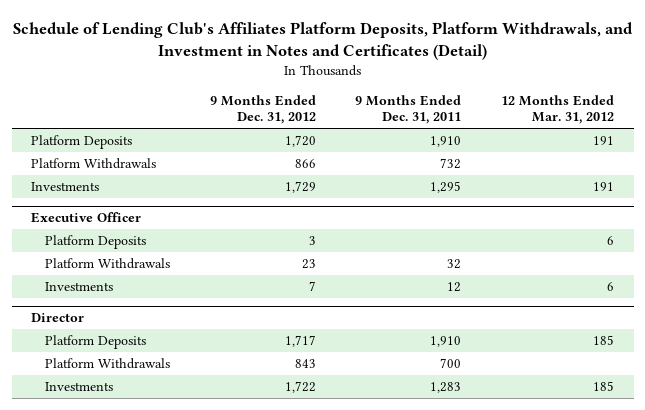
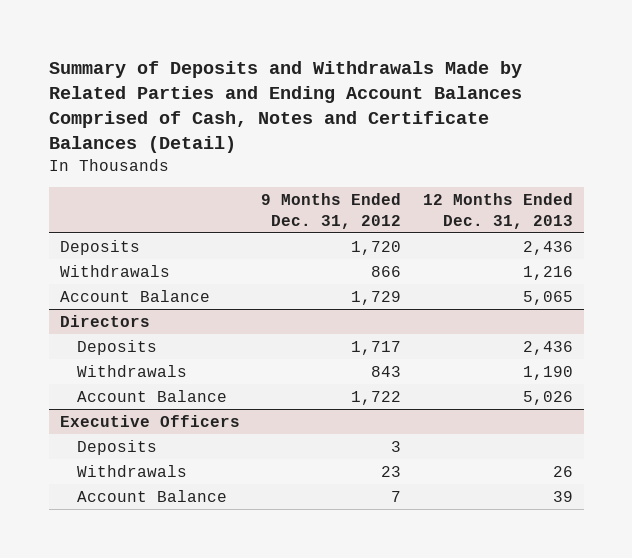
- Schedule of Lending Club's Affiliates Platform Deposits, Platform Withdrawals, and Investment in Notes and Certificates (Detail)
+ Summary of Deposits and Withdrawals Made by Related Parties and Ending Account Balances Comprised of Cash, Notes and Certificate Balances (Detail)
- | 9 Months Ended Dec. 31, 2012 | 9 Months Ended Dec. 31, 2011 | 12 Months Ended Mar. 31, 2012
+ | 9 Months Ended Dec. 31, 2012 | 12 Months Ended Dec. 31, 2013
- Platform Deposits | 1,720 | 1,910 | 191
- Platform Withdrawals | 866 | 732 |
- Investments | 1,729 | 1,295 | 191
- Executive Officer
- Platform Deposits | 3 | | 6
- Platform Withdrawals | 23 | 32 |
- Investments | 7 | 12 | 6
- Director
- Platform Deposits | 1,717 | 1,910 | 185
- Platform Withdrawals | 843 | 700 |
- Investments | 1,722 | 1,283 | 185
+ Deposits | 1,720 | 2,436
+ Withdrawals | 866 | 1,216
+ Account Balance | 1,729 | 5,065
+ Directors
+ Deposits | 1,717 | 2,436
+ Withdrawals | 843 | 1,190
+ Account Balance | 1,722 | 5,026
+ Executive Officers
+ Deposits | 3 |
+ Withdrawals | 23 | 26
+ Account Balance | 7 | 39

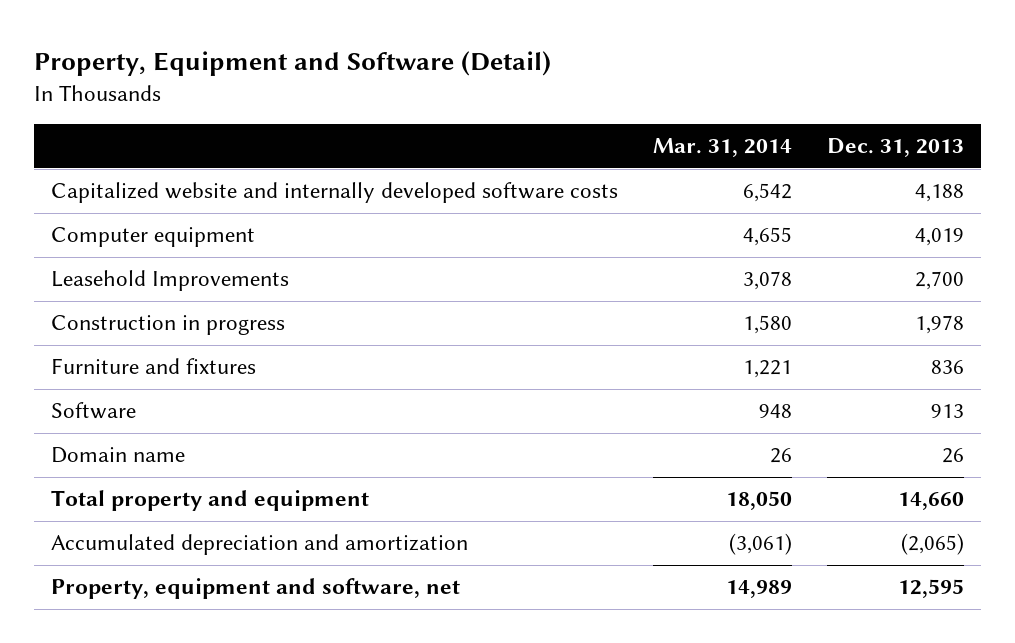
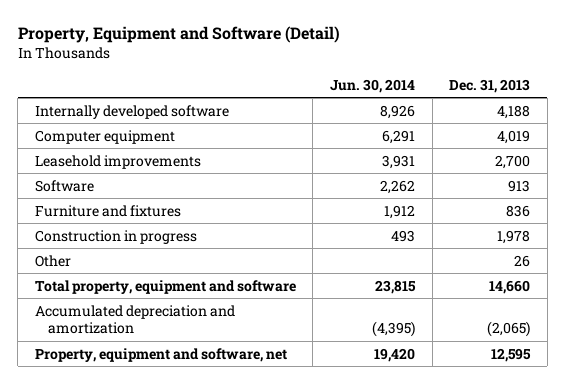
- | Mar. 31, 2014 | Dec. 31, 2013
+ | Jun. 30, 2014 | Dec. 31, 2013
- Capitalized website and internally developed software costs | 6,542 | 4,188
+ Internally developed software | 8,926 | 4,188
- Leasehold Improvements | 3,078 | 2,700
+ Leasehold improvements | 3,931 | 2,700
- Domain name | 26 | 26
- Total property and equipment | 18,050 | 14,660
moved down: Furniture and fixtures | 1,912 | 836
moved down: Construction in progress | 493 | 1,978
+ Other | | 26
+ Total property, equipment and software | 23,815 | 14,660

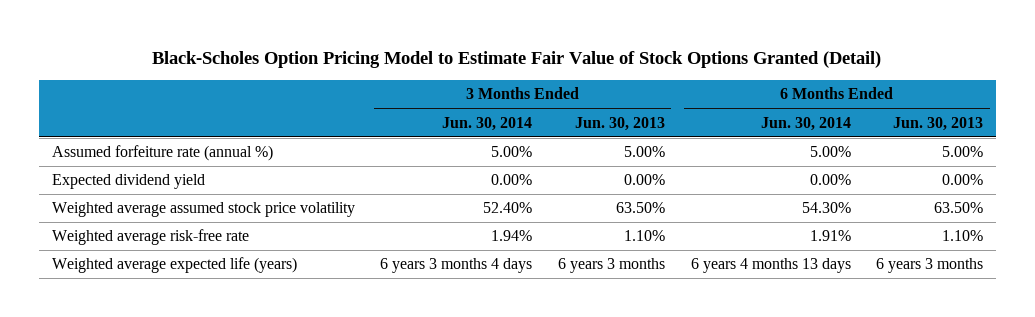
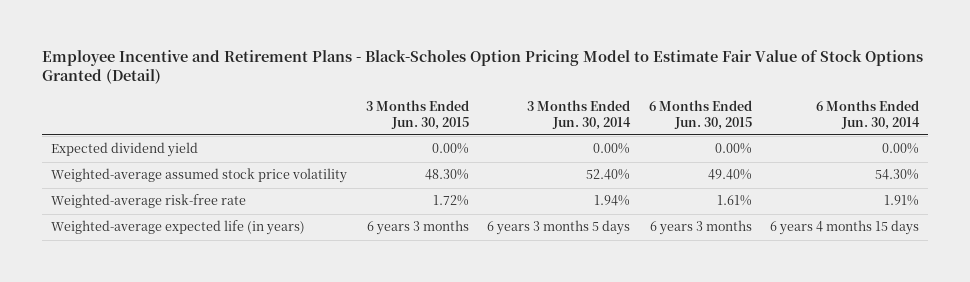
- Black-Scholes Option Pricing Model to Estimate Fair Value of Stock Options Granted (Detail)
+ Employee Incentive and Retirement Plans - Black-Scholes Option Pricing Model to Estimate Fair Value of Stock Options Granted (Detail)
- | 3 Months Ended Jun. 30, 2014 | 3 Months Ended Jun. 30, 2013 | 6 Months Ended Jun. 30, 2014 | 6 Months Ended Jun. 30, 2013
+ | 3 Months Ended Jun. 30, 2015 | 3 Months Ended Jun. 30, 2014 | 6 Months Ended Jun. 30, 2015 | 6 Months Ended Jun. 30, 2014
- Assumed forfeiture rate (annual %) | 5.00% | 5.00% | 5.00% | 5.00%
- Weighted average assumed stock price volatility | 52.40% | 63.50% | 54.30% | 63.50%
- Weighted average risk-free rate | 1.94% | 1.10% | 1.91% | 1.10%
- Weighted average expected life (years) | 6 years 3 months 4 days | 6 years 3 months | 6 years 4 months 13 days | 6 years 3 months
+ Weighted-average assumed stock price volatility | 48.30% | 52.40% | 49.40% | 54.30%
+ Weighted-average risk-free rate | 1.72% | 1.94% | 1.61% | 1.91%
+ Weighted-average expected life (in years) | 6 years 3 months | 6 years 3 months 5 days | 6 years 3 months | 6 years 4 months 15 days

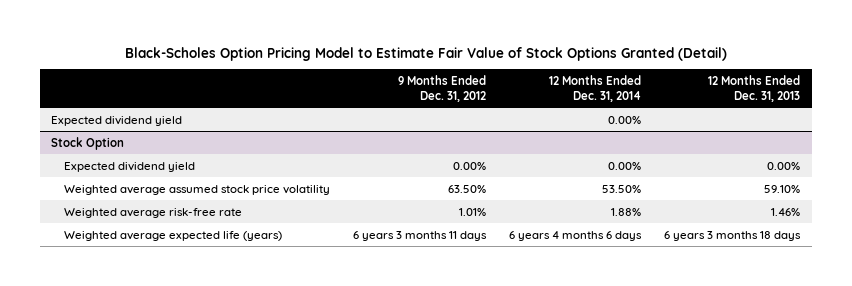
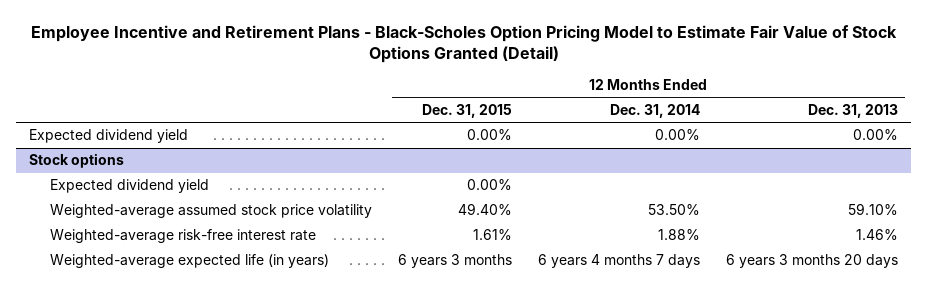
- Black-Scholes Option Pricing Model to Estimate Fair Value of Stock Options Granted (Detail)
+ Employee Incentive and Retirement Plans - Black-Scholes Option Pricing Model to Estimate Fair Value of Stock Options Granted (Detail)
- | 9 Months Ended Dec. 31, 2012 | 12 Months Ended Dec. 31, 2014 | 12 Months Ended Dec. 31, 2013
+ | 12 Months Ended Dec. 31, 2015 | 12 Months Ended Dec. 31, 2014 | 12 Months Ended Dec. 31, 2013
- Expected dividend yield | | 0.00% |
- Stock Option
- Weighted average assumed stock price volatility | 63.50% | 53.50% | 59.10%
- Weighted average risk-free rate | 1.01% | 1.88% | 1.46%
- Weighted average expected life (years) | 6 years 3 months 11 days | 6 years 4 months 6 days | 6 years 3 months 18 days
+ Stock options
+ Expected dividend yield | 0.00% | |
+ Weighted-average assumed stock price volatility | 49.40% | 53.50% | 59.10%
+ Weighted-average risk-free interest rate | 1.61% | 1.88% | 1.46%
+ Weighted-average expected life (in years) | 6 years 3 months | 6 years 4 months 7 days | 6 years 3 months 20 days

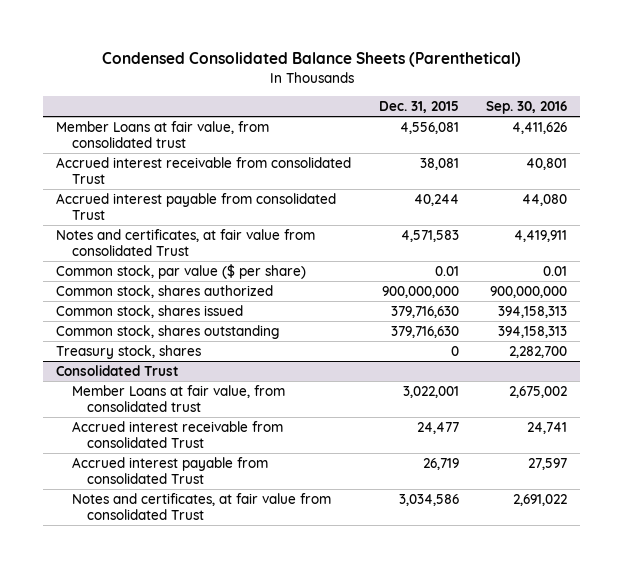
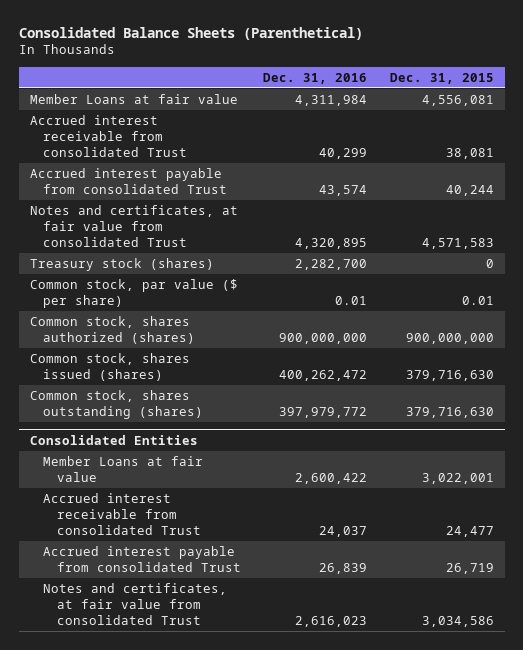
- Condensed Consolidated Balance Sheets (Parenthetical)
+ Consolidated Balance Sheets (Parenthetical)
- | Dec. 31, 2015 | Sep. 30, 2016
+ | Dec. 31, 2016 | Dec. 31, 2015
- Member Loans at fair value, from consolidated trust | 4,556,081 | 4,411,626
+ Member Loans at fair value | 4,311,984 | 4,556,081
+ Treasury stock (shares) | 2,282,700 | 0
- Common stock, shares authorized | 900,000,000 | 900,000,000
- Common stock, shares issued | 379,716,630 | 394,158,313
- Common stock, shares outstanding | 379,716,630 | 394,158,313
- Treasury stock, shares | 0 | 2,282,700
- Consolidated Trust
- Member Loans at fair value, from consolidated trust | 3,022,001 | 2,675,002
+ Common stock, shares authorized (shares) | 900,000,000 | 900,000,000
+ Common stock, shares issued (shares) | 400,262,472 | 379,716,630
+ Common stock, shares outstanding (shares) | 397,979,772 | 379,716,630
+ Consolidated Entities
+ Member Loans at fair value | 2,600,422 | 3,022,001

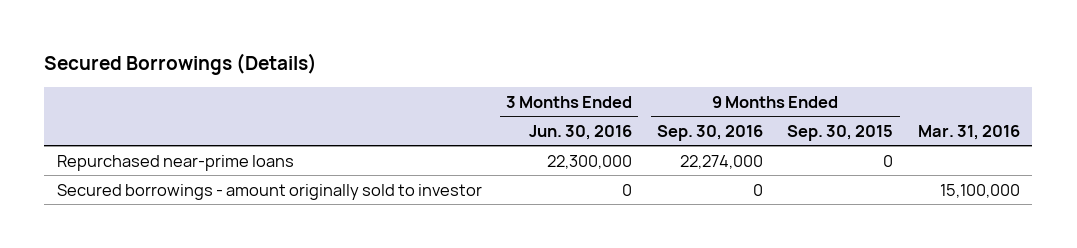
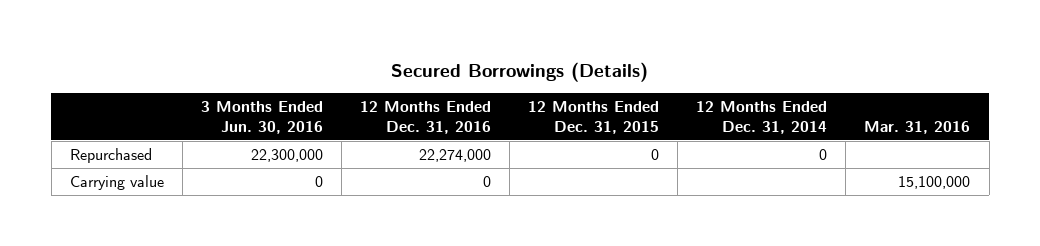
- | 3 Months Ended Jun. 30, 2016 | 9 Months Ended Sep. 30, 2016 | 9 Months Ended Sep. 30, 2015 | Mar. 31, 2016
+ | 3 Months Ended Jun. 30, 2016 | 12 Months Ended Dec. 31, 2016 | 12 Months Ended Dec. 31, 2015 | 12 Months Ended Dec. 31, 2014 | Mar. 31, 2016
- Repurchased near-prime loans | 22,300,000 | 22,274,000 | 0 |
- Secured borrowings - amount originally sold to investor | 0 | 0 | | 15,100,000
+ Repurchased | 22,300,000 | 22,274,000 | 0 | 0 |
+ Carrying value | 0 | 0 | | | 15,100,000

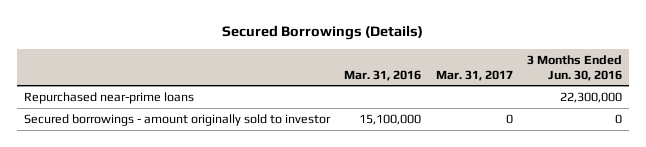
- | 3 Months Ended Jun. 30, 2016 | 12 Months Ended Dec. 31, 2016 | 12 Months Ended Dec. 31, 2015 | 12 Months Ended Dec. 31, 2014 | Mar. 31, 2016
+ | Mar. 31, 2016 | Mar. 31, 2017 | 3 Months Ended Jun. 30, 2016
- Repurchased | 22,300,000 | 22,274,000 | 0 | 0 |
- Carrying value | 0 | 0 | | | 15,100,000
+ Repurchased near-prime loans | | | 22,300,000
+ Secured borrowings - amount originally sold to investor | 15,100,000 | 0 | 0

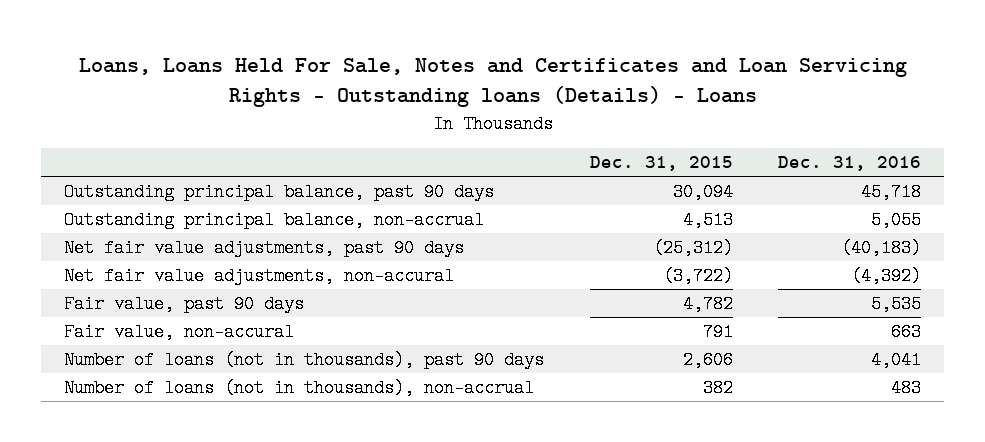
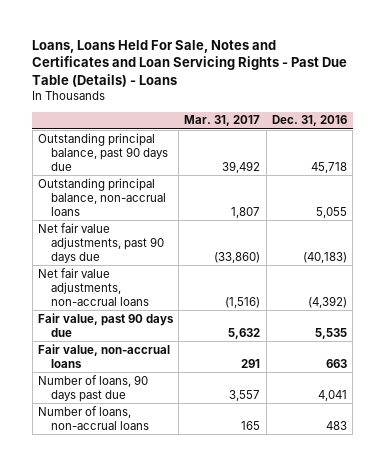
- Loans, Loans Held For Sale, Notes and Certificates and Loan Servicing Rights - Outstanding loans (Details) - Loans
+ Loans, Loans Held For Sale, Notes and Certificates and Loan Servicing Rights - Past Due Table (Details) - Loans
- | Dec. 31, 2015 | Dec. 31, 2016
+ | Mar. 31, 2017 | Dec. 31, 2016
- Outstanding principal balance, past 90 days | 30,094 | 45,718
- Outstanding principal balance, non-accrual | 4,513 | 5,055
- Net fair value adjustments, past 90 days | (25,312) | (40,183)
- Net fair value adjustments, non-accural | (3,722) | (4,392)
- Fair value, past 90 days | 4,782 | 5,535
- Fair value, non-accural | 791 | 663
- Number of loans (not in thousands), past 90 days | 2,606 | 4,041
- Number of loans (not in thousands), non-accrual | 382 | 483
+ Outstanding principal balance, past 90 days due | 39,492 | 45,718
+ Outstanding principal balance, non-accrual loans | 1,807 | 5,055
+ Net fair value adjustments, past 90 days due | (33,860) | (40,183)
+ Net fair value adjustments, non-accrual loans | (1,516) | (4,392)
+ Fair value, past 90 days due | 5,632 | 5,535
+ Fair value, non-accrual loans | 291 | 663
+ Number of loans, 90 days past due | 3,557 | 4,041
+ Number of loans, non-accrual loans | 165 | 483

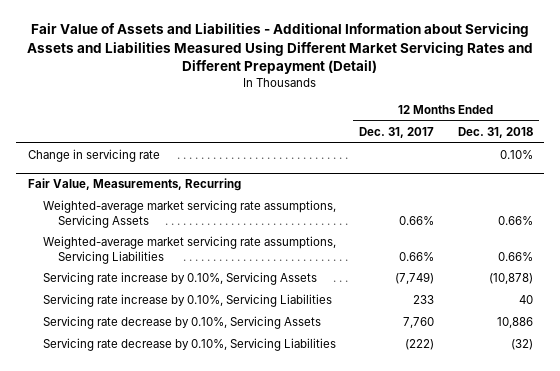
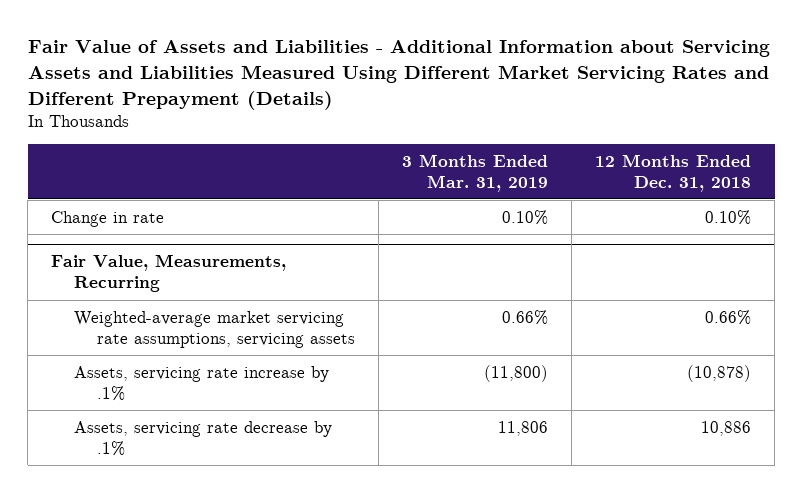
- Fair Value of Assets and Liabilities - Additional Information about Servicing Assets and Liabilities Measured Using Different Market Servicing Rates and Different Prepayment (Detail)
+ Fair Value of Assets and Liabilities - Additional Information about Servicing Assets and Liabilities Measured Using Different Market Servicing Rates and Different Prepayment (Details)
- | 12 Months Ended Dec. 31, 2017 | 12 Months Ended Dec. 31, 2018
+ | 3 Months Ended Mar. 31, 2019 | 12 Months Ended Dec. 31, 2018
- Change in servicing rate | | 0.10%
+ Change in rate | 0.10% | 0.10%
@ Fair Value, Measurements, Recurring
- Weighted-average market servicing rate assumptions, Servicing Assets | 0.66% | 0.66%
- Weighted-average market servicing rate assumptions, Servicing Liabilities | 0.66% | 0.66%
- Servicing rate increase by 0.10%, Servicing Assets | (7,749) | (10,878)
- Servicing rate increase by 0.10%, Servicing Liabilities | 233 | 40
- Servicing rate decrease by 0.10%, Servicing Assets | 7,760 | 10,886
- Servicing rate decrease by 0.10%, Servicing Liabilities | (222) | (32)
+ Weighted-average market servicing rate assumptions, servicing assets | 0.66% | 0.66%
+ Assets, servicing rate increase by .1% | (11,800) | (10,878)
+ Assets, servicing rate decrease by .1% | 11,806 | 10,886

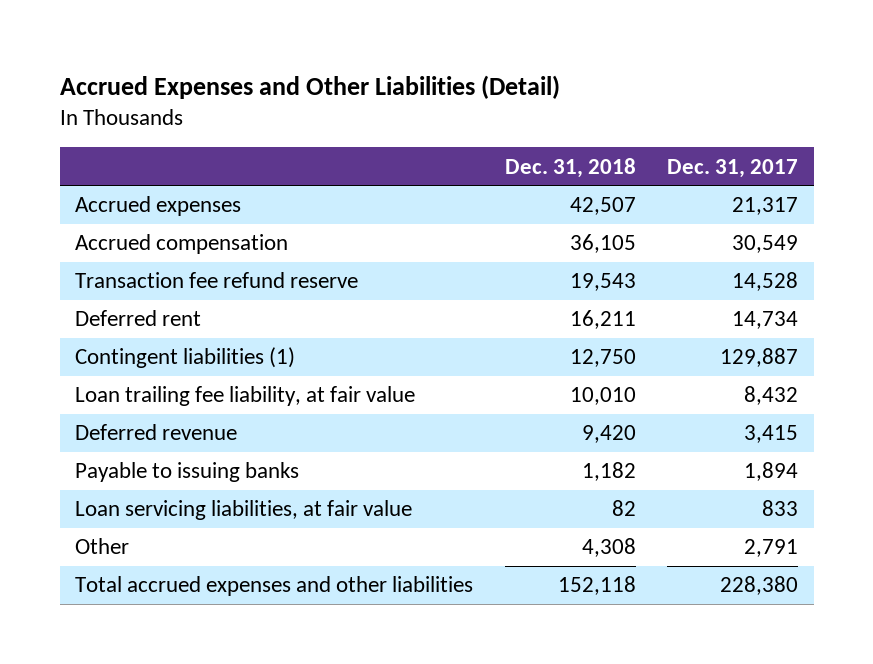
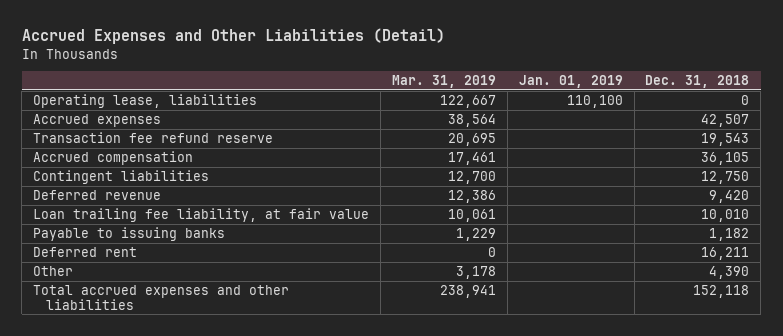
- | Dec. 31, 2018 | Dec. 31, 2017
+ | Mar. 31, 2019 | Jan. 01, 2019 | Dec. 31, 2018
+ Operating lease, liabilities | 122,667 | 110,100 | 0
- Contingent liabilities (1) | 12,750 | 129,887
moved down: Accrued compensation | 17,461 | | 36,105
+ Contingent liabilities | 12,700 | | 12,750
moved down: Loan trailing fee liability, at fair value | 10,061 | | 10,010
- Loan servicing liabilities, at fair value | 82 | 833
- Other | 4,308 | 2,791
moved down: Deferred rent | 0 | | 16,211
+ Other | 3,178 | | 4,390

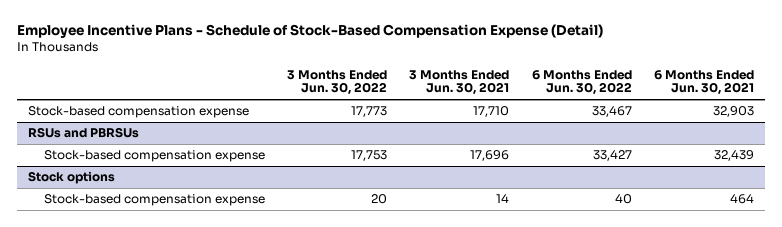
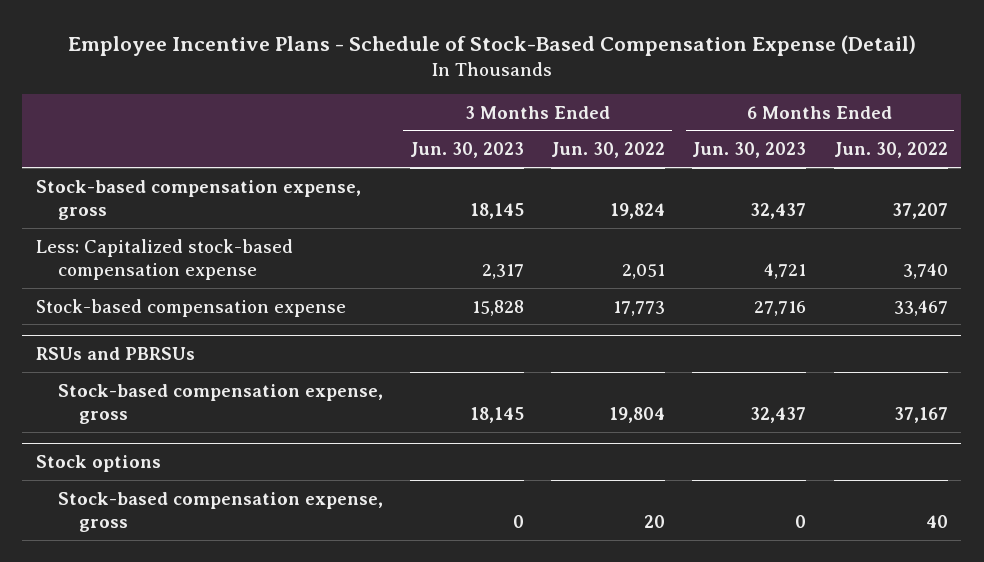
- | 3 Months Ended Jun. 30, 2022 | 3 Months Ended Jun. 30, 2021 | 6 Months Ended Jun. 30, 2022 | 6 Months Ended Jun. 30, 2021
+ | 3 Months Ended Jun. 30, 2023 | 3 Months Ended Jun. 30, 2022 | 6 Months Ended Jun. 30, 2023 | 6 Months Ended Jun. 30, 2022
+ Stock-based compensation expense, gross | 18,145 | 19,824 | 32,437 | 37,207
+ Less: Capitalized stock-based compensation expense | 2,317 | 2,051 | 4,721 | 3,740
@ RSUs and PBRSUs
- Stock-based compensation expense | 17,753 | 17,696 | 33,427 | 32,439
+ Stock-based compensation expense, gross | 18,145 | 19,804 | 32,437 | 37,167
@ Stock options
- Stock-based compensation expense | 20 | 14 | 40 | 464
+ Stock-based compensation expense, gross | 0 | 20 | 0 | 40

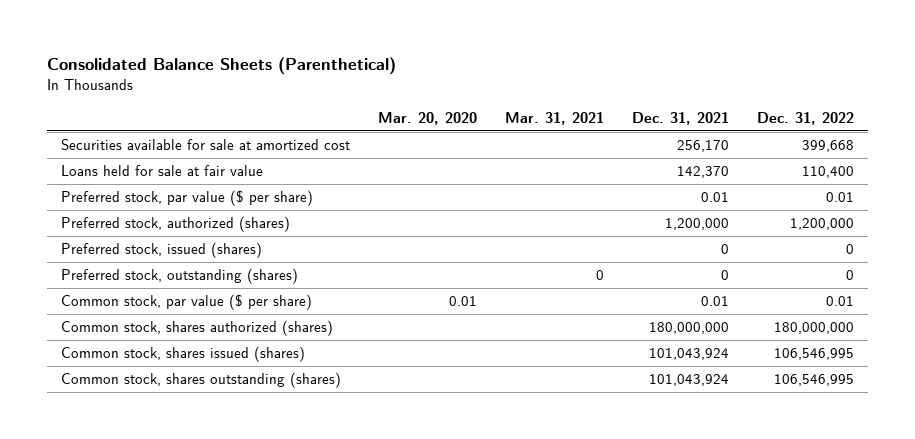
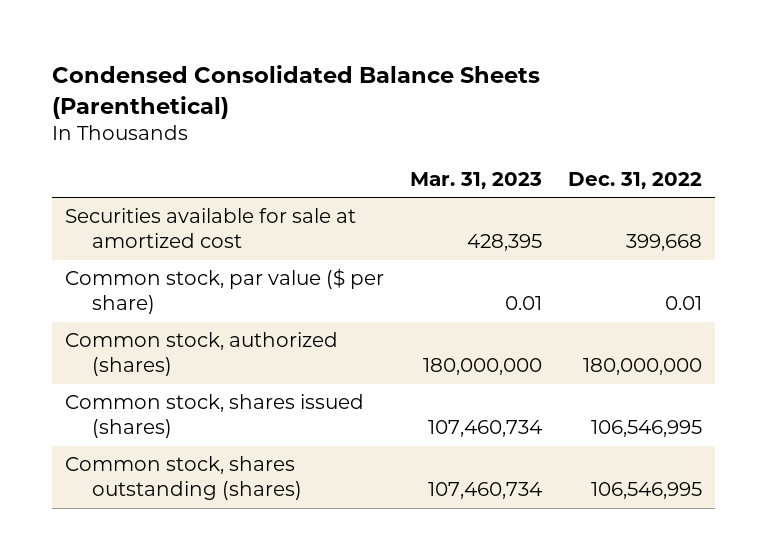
- Consolidated Balance Sheets (Parenthetical)
+ Condensed Consolidated Balance Sheets (Parenthetical)
- | Mar. 20, 2020 | Mar. 31, 2021 | Dec. 31, 2021 | Dec. 31, 2022
+ | Mar. 31, 2023 | Dec. 31, 2022
- Loans held for sale at fair value | | | 142,370 | 110,400
- Preferred stock, par value ($ per share) | | | 0.01 | 0.01
- Preferred stock, authorized (shares) | | | 1,200,000 | 1,200,000
- Preferred stock, issued (shares) | | | 0 | 0
- Preferred stock, outstanding (shares) | | 0 | 0 | 0
- Common stock, shares authorized (shares) | | | 180,000,000 | 180,000,000
+ Common stock, authorized (shares) | 180,000,000 | 180,000,000

